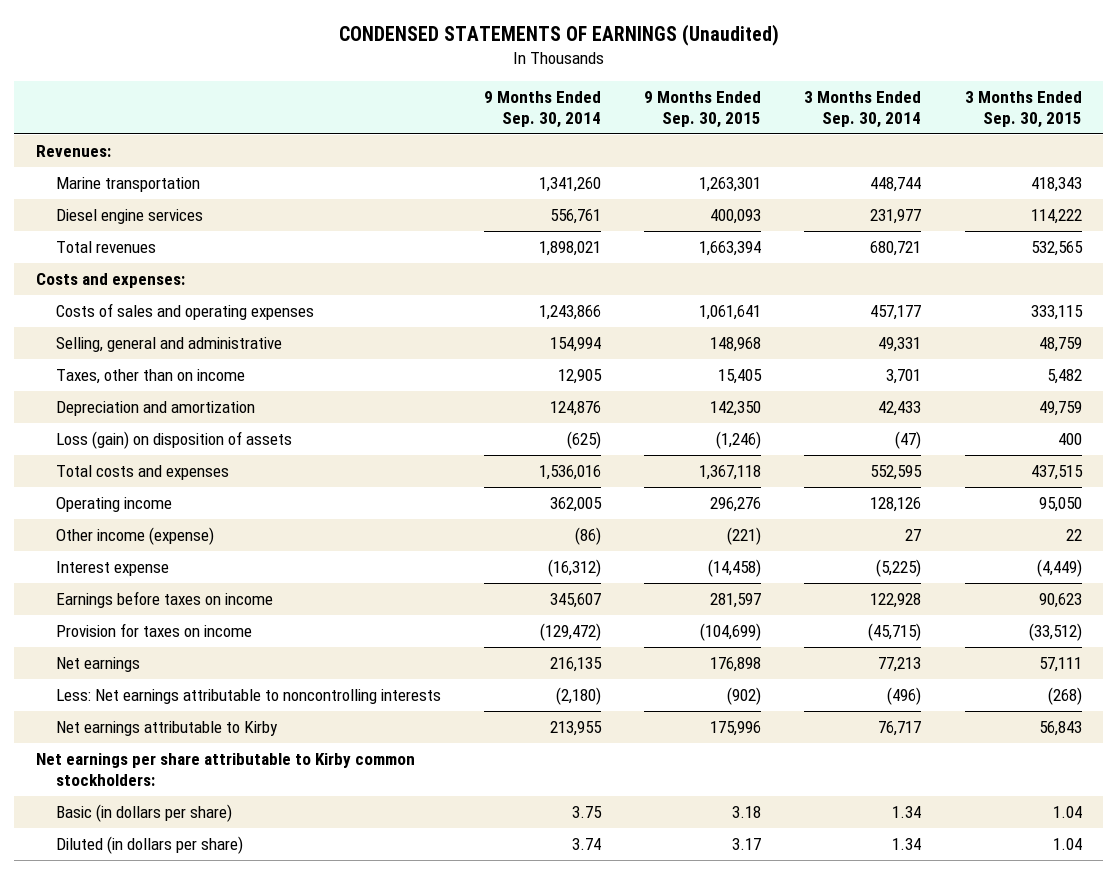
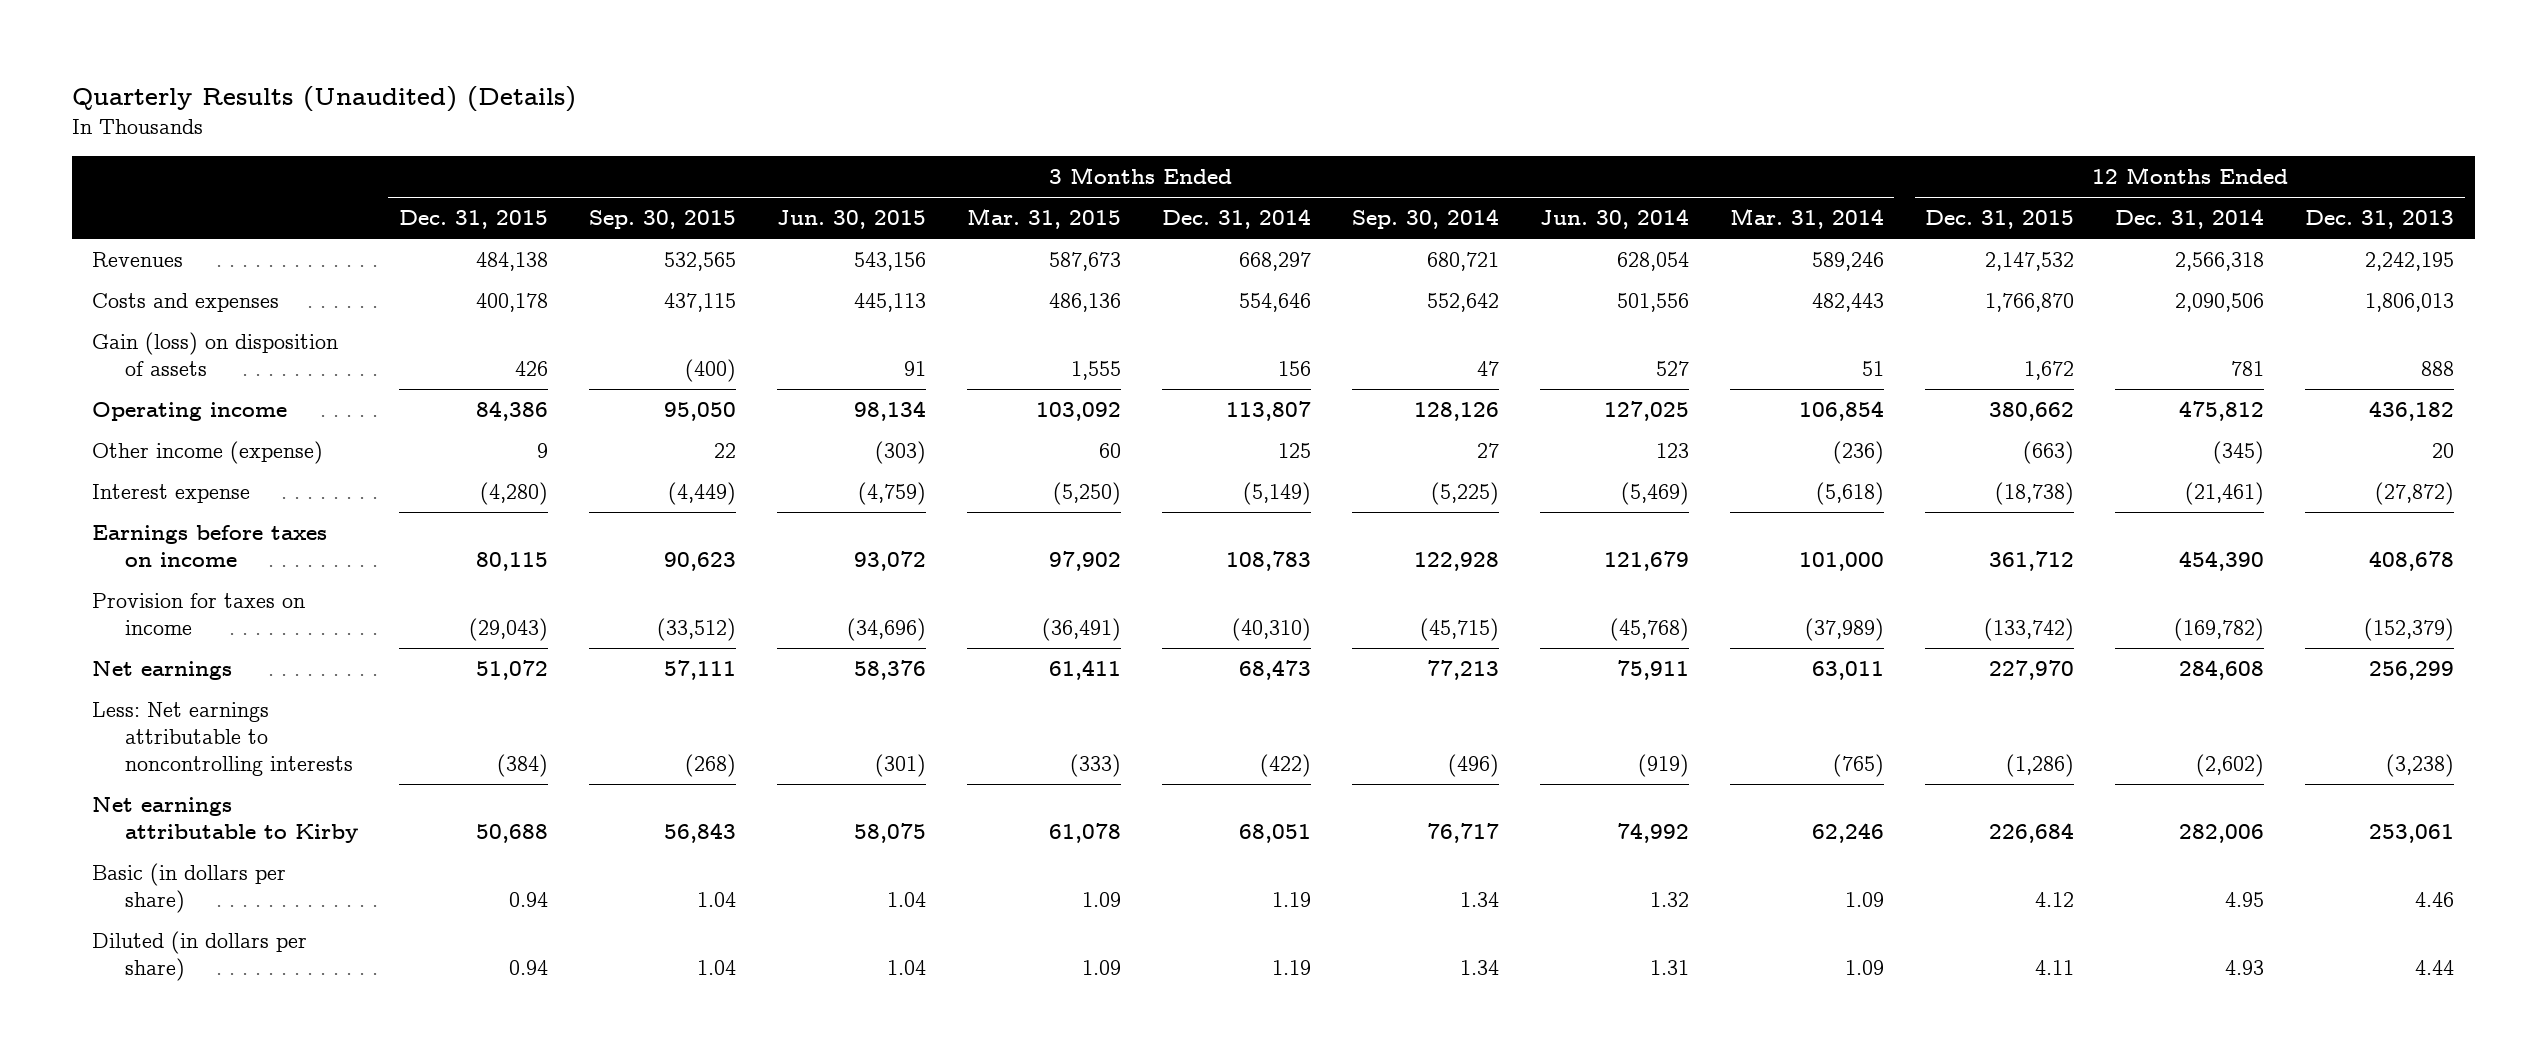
- CONDENSED STATEMENTS OF EARNINGS (Unaudited)
+ Quarterly Results (Unaudited) (Details)
- | 9 Months Ended Sep. 30, 2014 | 9 Months Ended Sep. 30, 2015 | 3 Months Ended Sep. 30, 2014 | 3 Months Ended Sep. 30, 2015
+ | 3 Months Ended Dec. 31, 2015 | 3 Months Ended Sep. 30, 2015 | 3 Months Ended Jun. 30, 2015 | 3 Months Ended Mar. 31, 2015 | 3 Months Ended Dec. 31, 2014 | 3 Months Ended Sep. 30, 2014 | 3 Months Ended Jun. 30, 2014 | 3 Months Ended Mar. 31, 2014 | 12 Months Ended Dec. 31, 2015 | 12 Months Ended Dec. 31, 2014 | 12 Months Ended Dec. 31, 2013
- Revenues:
- Marine transportation | 1,341,260 | 1,263,301 | 448,744 | 418,343
- Diesel engine services | 556,761 | 400,093 | 231,977 | 114,222
- Total revenues | 1,898,021 | 1,663,394 | 680,721 | 532,565
- Costs and expenses:
- Costs of sales and operating expenses | 1,243,866 | 1,061,641 | 457,177 | 333,115
- Selling, general and administrative | 154,994 | 148,968 | 49,331 | 48,759
- Taxes, other than on income | 12,905 | 15,405 | 3,701 | 5,482
- Depreciation and amortization | 124,876 | 142,350 | 42,433 | 49,759
- Loss (gain) on disposition of assets | (625) | (1,246) | (47) | 400
- Total costs and expenses | 1,536,016 | 1,367,118 | 552,595 | 437,515
+ Revenues | 484,138 | 532,565 | 543,156 | 587,673 | 668,297 | 680,721 | 628,054 | 589,246 | 2,147,532 | 2,566,318 | 2,242,195
+ Costs and expenses | 400,178 | 437,115 | 445,113 | 486,136 | 554,646 | 552,642 | 501,556 | 482,443 | 1,766,870 | 2,090,506 | 1,806,013
+ Gain (loss) on disposition of assets | 426 | (400) | 91 | 1,555 | 156 | 47 | 527 | 51 | 1,672 | 781 | 888
- Net earnings per share attributable to Kirby common stockholders:

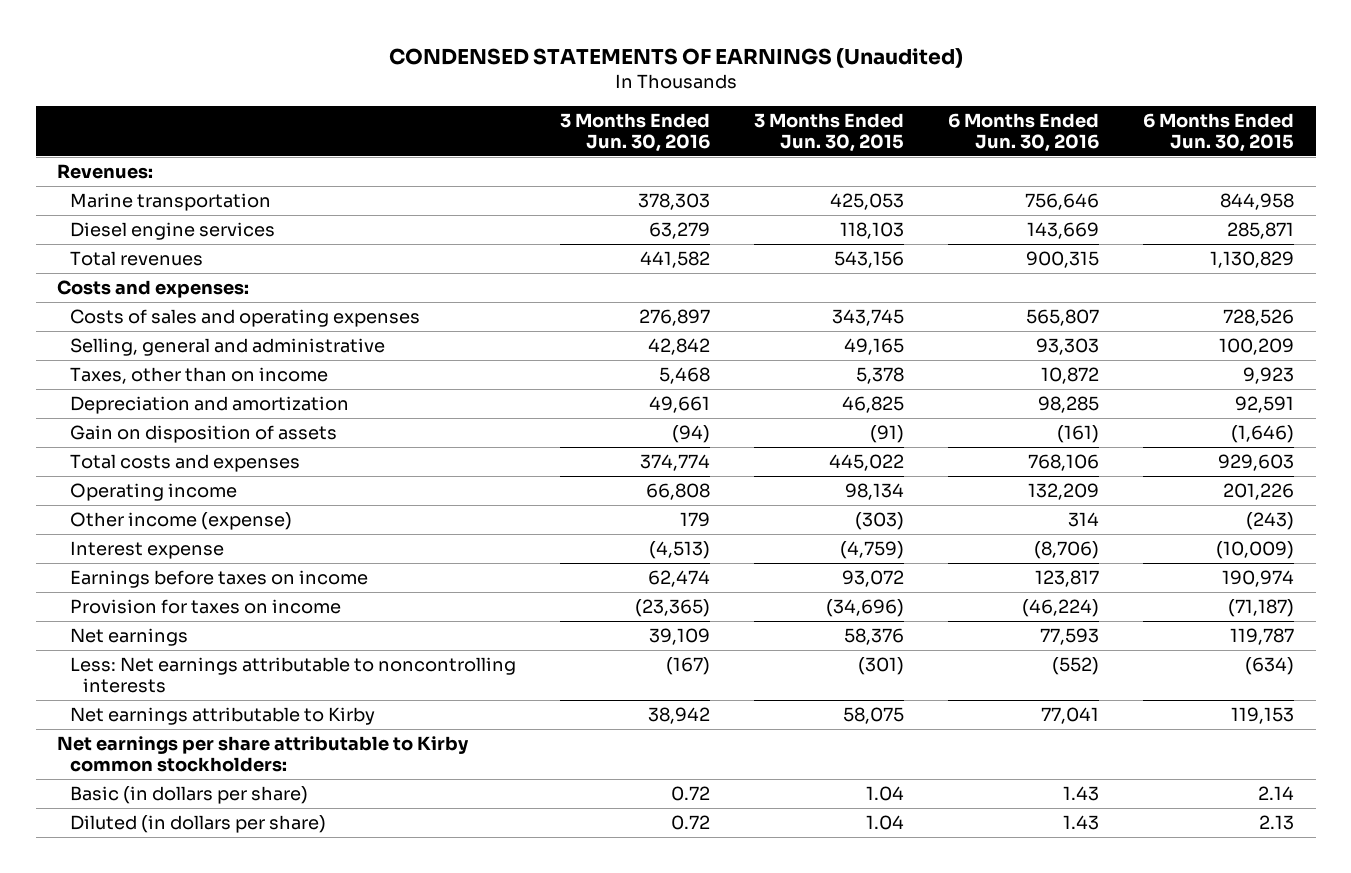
- Quarterly Results (Unaudited) (Details)
+ CONDENSED STATEMENTS OF EARNINGS (Unaudited)
- | 3 Months Ended Dec. 31, 2015 | 3 Months Ended Sep. 30, 2015 | 3 Months Ended Jun. 30, 2015 | 3 Months Ended Mar. 31, 2015 | 3 Months Ended Dec. 31, 2014 | 3 Months Ended Sep. 30, 2014 | 3 Months Ended Jun. 30, 2014 | 3 Months Ended Mar. 31, 2014 | 12 Months Ended Dec. 31, 2015 | 12 Months Ended Dec. 31, 2014 | 12 Months Ended Dec. 31, 2013
+ | 3 Months Ended Jun. 30, 2016 | 3 Months Ended Jun. 30, 2015 | 6 Months Ended Jun. 30, 2016 | 6 Months Ended Jun. 30, 2015
- Revenues | 484,138 | 532,565 | 543,156 | 587,673 | 668,297 | 680,721 | 628,054 | 589,246 | 2,147,532 | 2,566,318 | 2,242,195
- Costs and expenses | 400,178 | 437,115 | 445,113 | 486,136 | 554,646 | 552,642 | 501,556 | 482,443 | 1,766,870 | 2,090,506 | 1,806,013
- Gain (loss) on disposition of assets | 426 | (400) | 91 | 1,555 | 156 | 47 | 527 | 51 | 1,672 | 781 | 888
+ Revenues:
+ Marine transportation | 378,303 | 425,053 | 756,646 | 844,958
+ Diesel engine services | 63,279 | 118,103 | 143,669 | 285,871
+ Total revenues | 441,582 | 543,156 | 900,315 | 1,130,829
+ Costs and expenses:
+ Costs of sales and operating expenses | 276,897 | 343,745 | 565,807 | 728,526
+ Selling, general and administrative | 42,842 | 49,165 | 93,303 | 100,209
+ Taxes, other than on income | 5,468 | 5,378 | 10,872 | 9,923
+ Depreciation and amortization | 49,661 | 46,825 | 98,285 | 92,591
+ Gain on disposition of assets | (94) | (91) | (161) | (1,646)
+ Total costs and expenses | 374,774 | 445,022 | 768,106 | 929,603
+ Net earnings per share attributable to Kirby common stockholders:

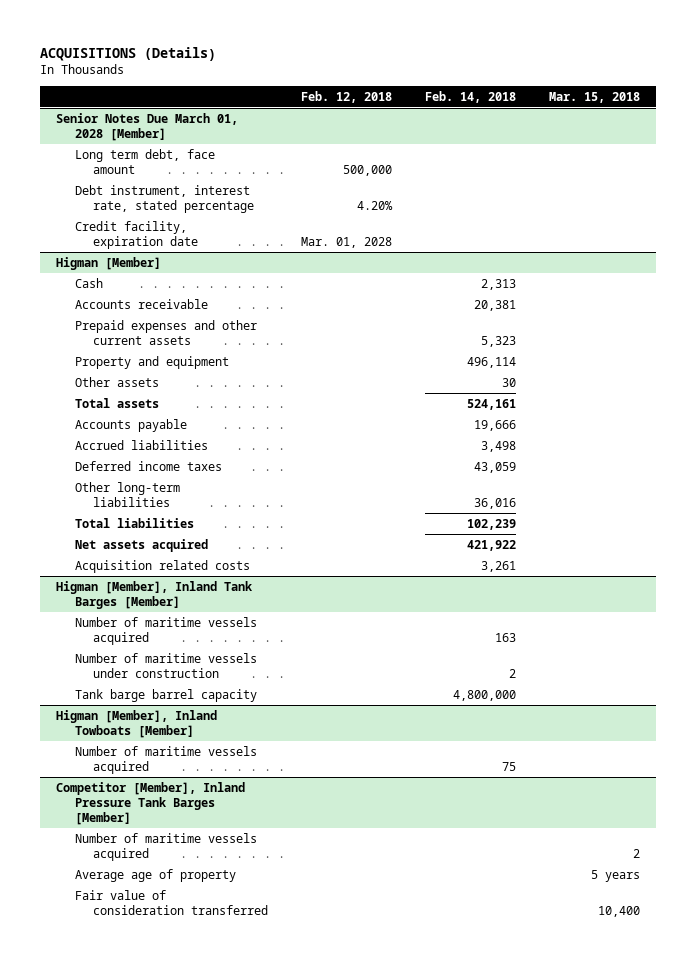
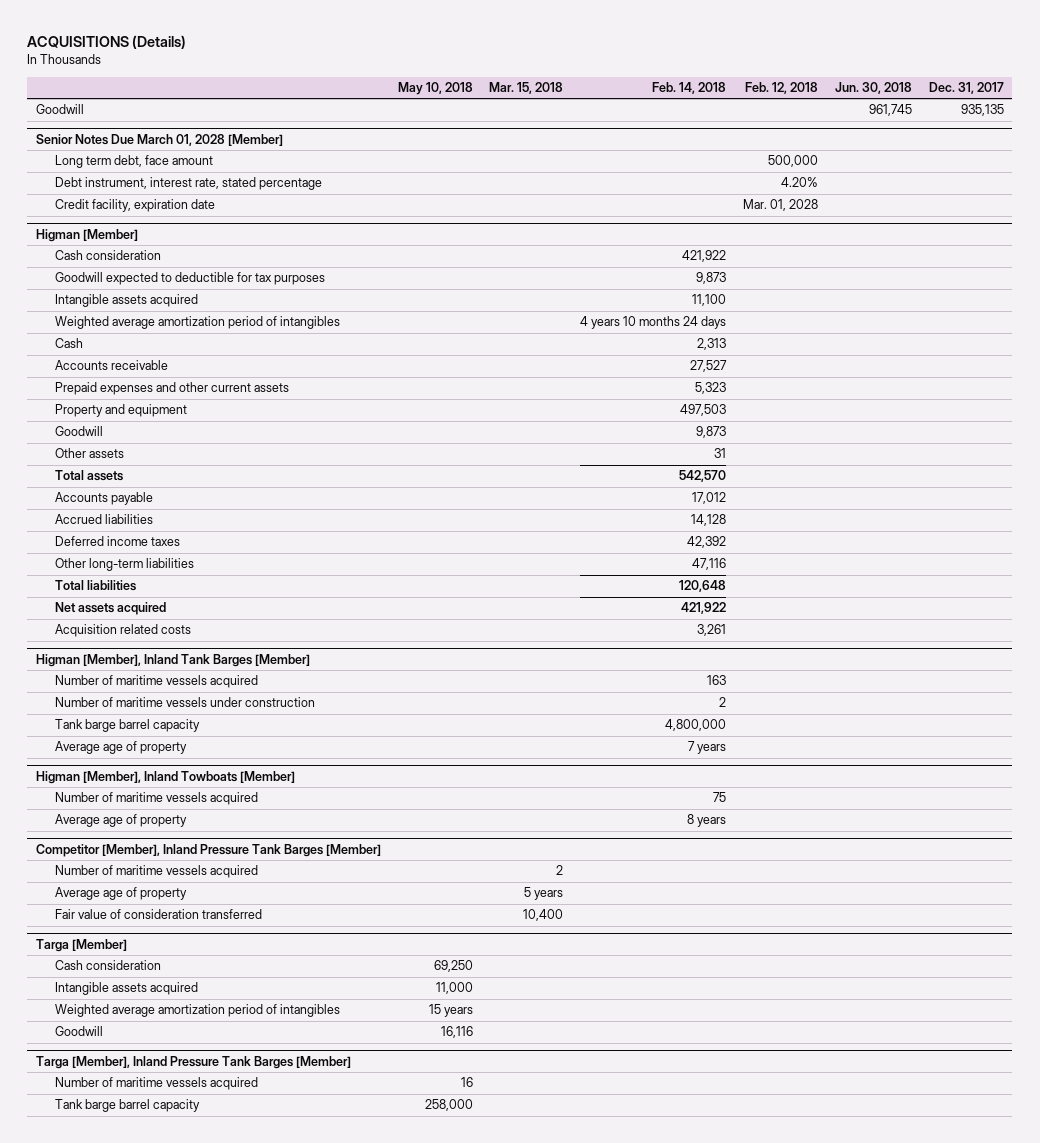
- | Feb. 12, 2018 | Feb. 14, 2018 | Mar. 15, 2018
+ | May 10, 2018 | Mar. 15, 2018 | Feb. 14, 2018 | Feb. 12, 2018 | Jun. 30, 2018 | Dec. 31, 2017
+ Goodwill | | | | | 961,745 | 935,135
@ Higman [Member]
+ Cash consideration | | | 421,922 | | |
+ Goodwill expected to deductible for tax purposes | | | 9,873 | | |
+ Intangible assets acquired | | | 11,100 | | |
+ Weighted average amortization period of intangibles | | | 4 years 10 months 24 days | | |
- Accounts receivable | | 20,381 |
+ Accounts receivable | | | 27,527 | | |
- Property and equipment | | 496,114 |
- Other assets | | 30 |
- Total assets | | 524,161 |
- Accounts payable | | 19,666 |
- Accrued liabilities | | 3,498 |
- Deferred income taxes | | 43,059 |
- Other long-term liabilities | | 36,016 |
- Total liabilities | | 102,239 |
+ Property and equipment | | | 497,503 | | |
+ Goodwill | | | 9,873 | | |
+ Other assets | | | 31 | | |
+ Total assets | | | 542,570 | | |
+ Accounts payable | | | 17,012 | | |
+ Accrued liabilities | | | 14,128 | | |
+ Deferred income taxes | | | 42,392 | | |
+ Other long-term liabilities | | | 47,116 | | |
+ Total liabilities | | | 120,648 | | |
@ Higman [Member], Inland Tank Barges [Member]
+ Average age of property | | | 7 years | | |
@ Higman [Member], Inland Towboats [Member]
+ Average age of property | | | 8 years | | |
+ Targa [Member]
+ Cash consideration | 69,250 | | | | |
+ Intangible assets acquired | 11,000 | | | | |
+ Weighted average amortization period of intangibles | 15 years | | | | |
+ Goodwill | 16,116 | | | | |
+ Targa [Member], Inland Pressure Tank Barges [Member]
+ Number of maritime vessels acquired | 16 | | | | |
+ Tank barge barrel capacity | 258,000 | | | | |

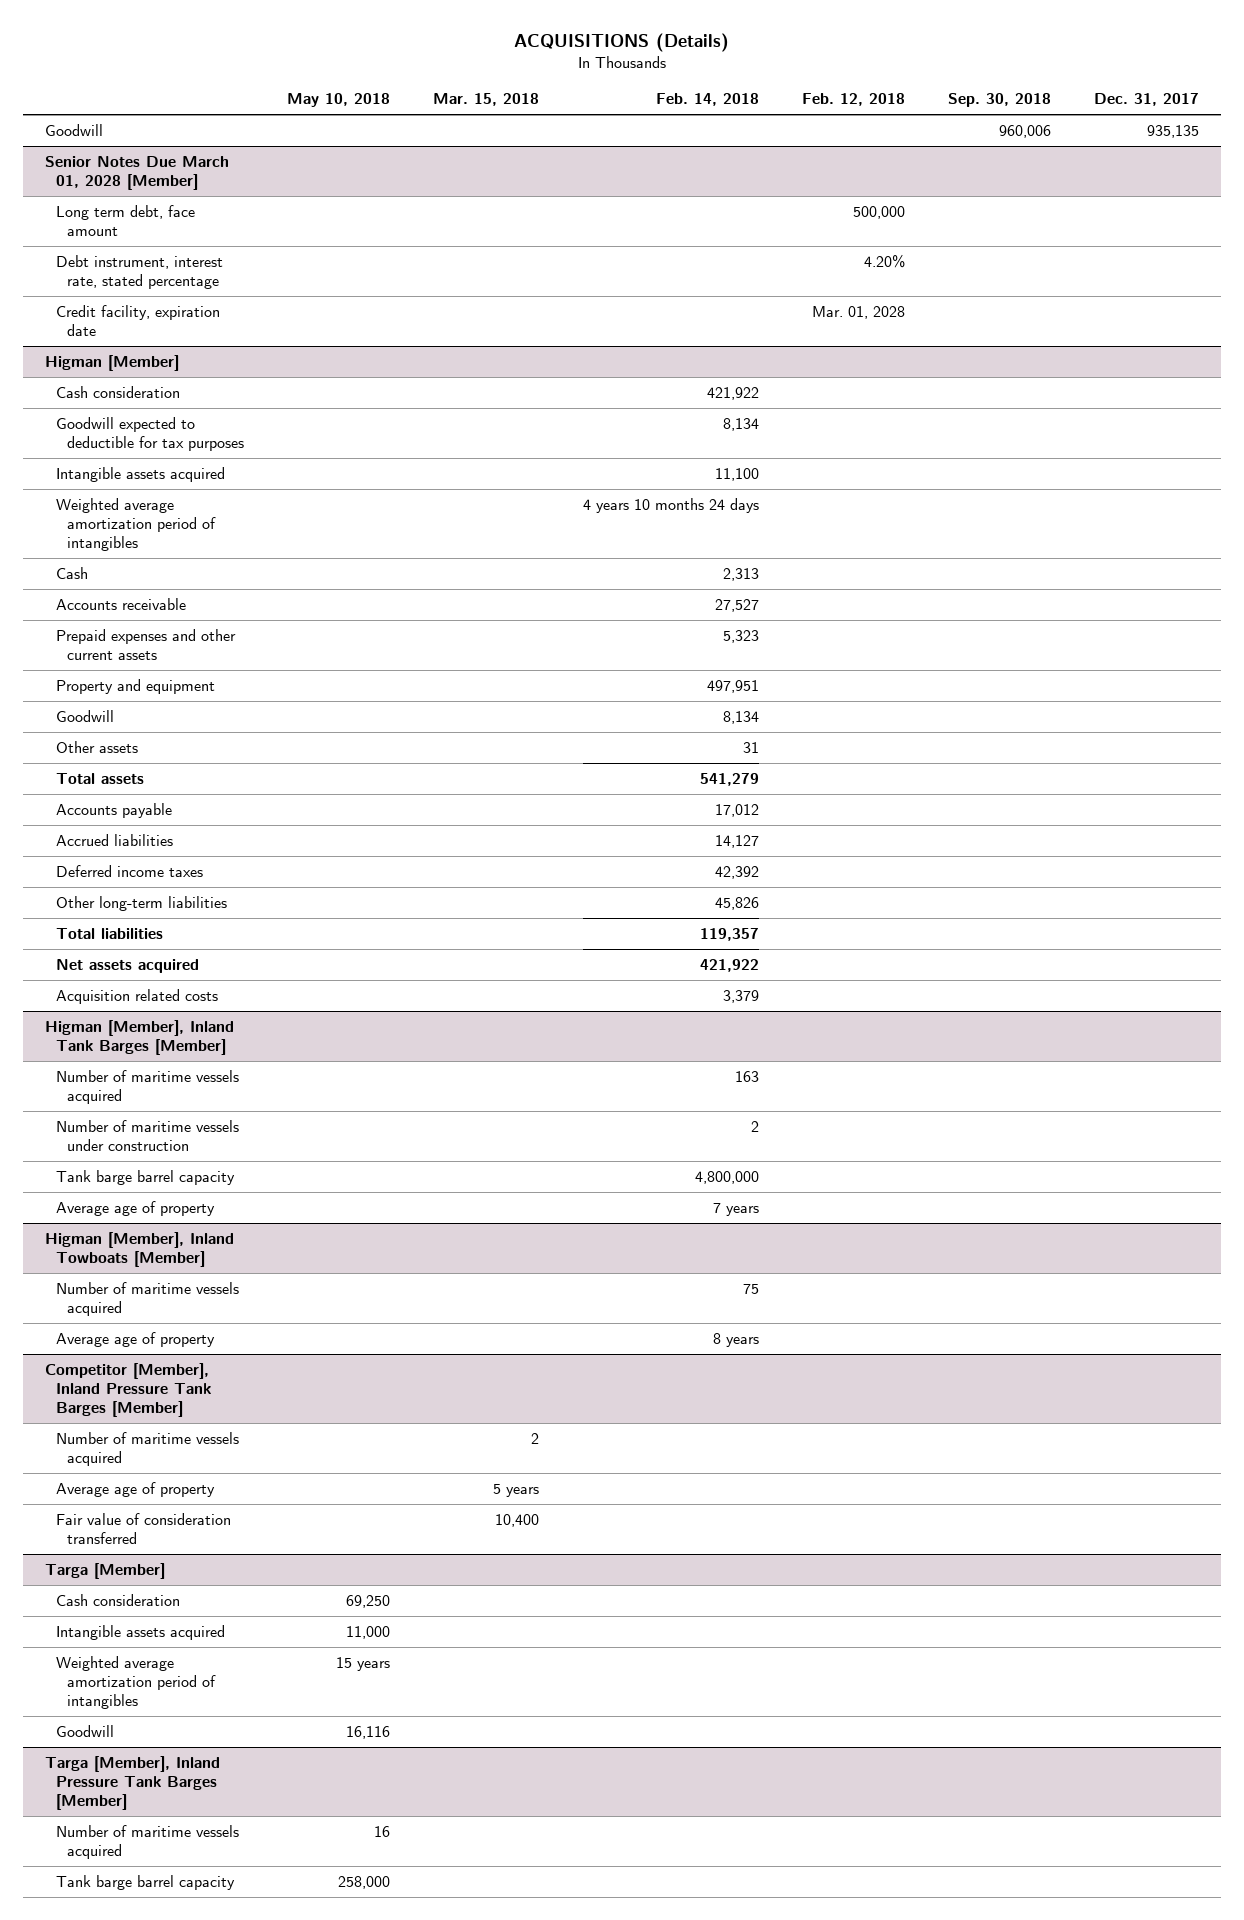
- | May 10, 2018 | Mar. 15, 2018 | Feb. 14, 2018 | Feb. 12, 2018 | Jun. 30, 2018 | Dec. 31, 2017
+ | May 10, 2018 | Mar. 15, 2018 | Feb. 14, 2018 | Feb. 12, 2018 | Sep. 30, 2018 | Dec. 31, 2017
@ Higman [Member]
- Goodwill expected to deductible for tax purposes | | | 9,873 | | |
+ Goodwill expected to deductible for tax purposes | | | 8,134 | | |
- Property and equipment | | | 497,503 | | |
- Goodwill | | | 9,873 | | |
+ Property and equipment | | | 497,951 | | |
+ Goodwill | | | 8,134 | | |
- Total assets | | | 542,570 | | |
+ Total assets | | | 541,279 | | |
- Accrued liabilities | | | 14,128 | | |
+ Accrued liabilities | | | 14,127 | | |
- Other long-term liabilities | | | 47,116 | | |
- Total liabilities | | | 120,648 | | |
+ Other long-term liabilities | | | 45,826 | | |
+ Total liabilities | | | 119,357 | | |
- Acquisition related costs | | | 3,261 | | |
+ Acquisition related costs | | | 3,379 | | |

